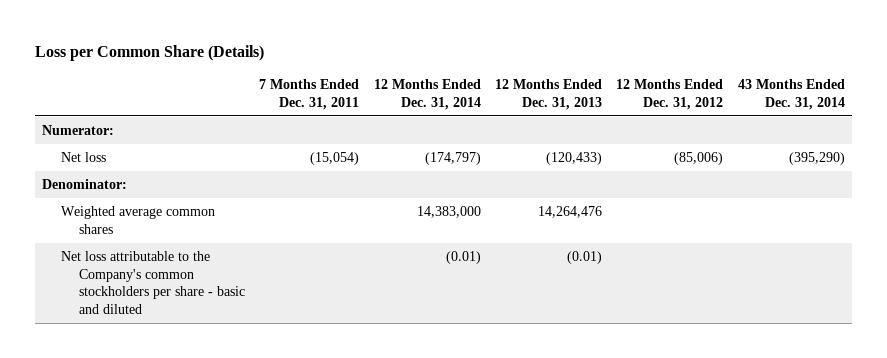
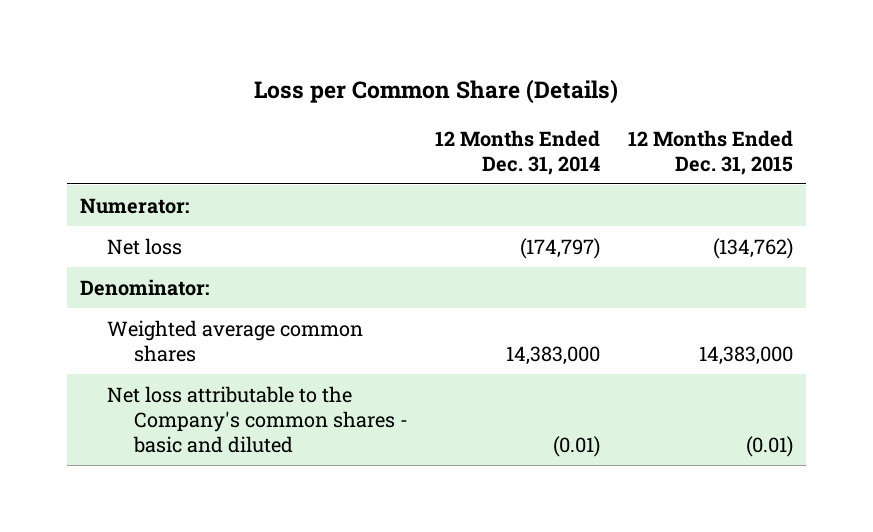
- | 7 Months Ended Dec. 31, 2011 | 12 Months Ended Dec. 31, 2014 | 12 Months Ended Dec. 31, 2013 | 12 Months Ended Dec. 31, 2012 | 43 Months Ended Dec. 31, 2014
+ | 12 Months Ended Dec. 31, 2014 | 12 Months Ended Dec. 31, 2015
- Net loss attributable to the Company's common stockholders per share - basic and diluted | | (0.01) | (0.01) | |
+ Net loss attributable to the Company's common shares - basic and diluted | (0.01) | (0.01)

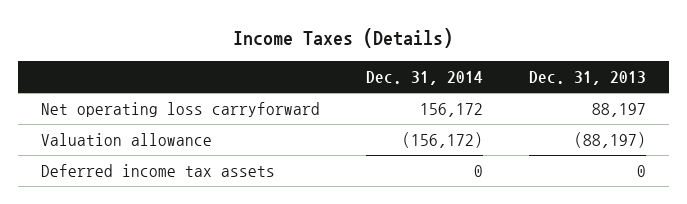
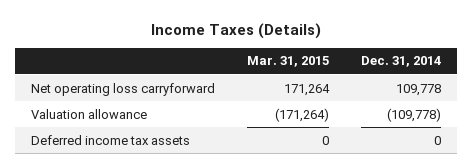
- | Dec. 31, 2014 | Dec. 31, 2013
+ | Mar. 31, 2015 | Dec. 31, 2014
- Net operating loss carryforward | 156,172 | 88,197
- Valuation allowance | (156,172) | (88,197)
+ Net operating loss carryforward | 171,264 | 109,778
+ Valuation allowance | (171,264) | (109,778)

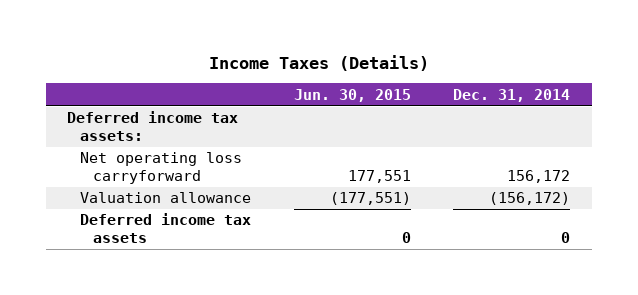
- | Mar. 31, 2015 | Dec. 31, 2014
+ | Jun. 30, 2015 | Dec. 31, 2014
- Net operating loss carryforward | 171,264 | 109,778
- Valuation allowance | (171,264) | (109,778)
+ Deferred income tax assets:
+ Net operating loss carryforward | 177,551 | 156,172
+ Valuation allowance | (177,551) | (156,172)

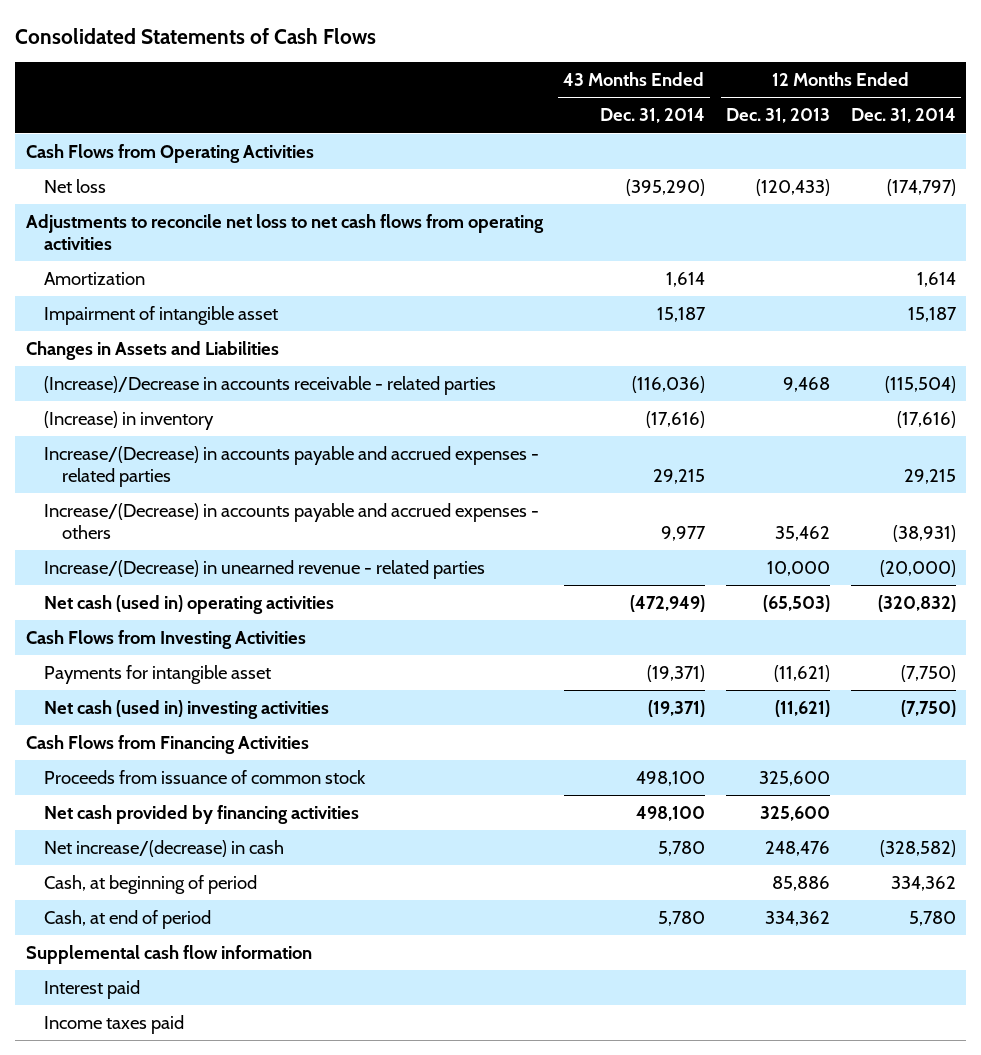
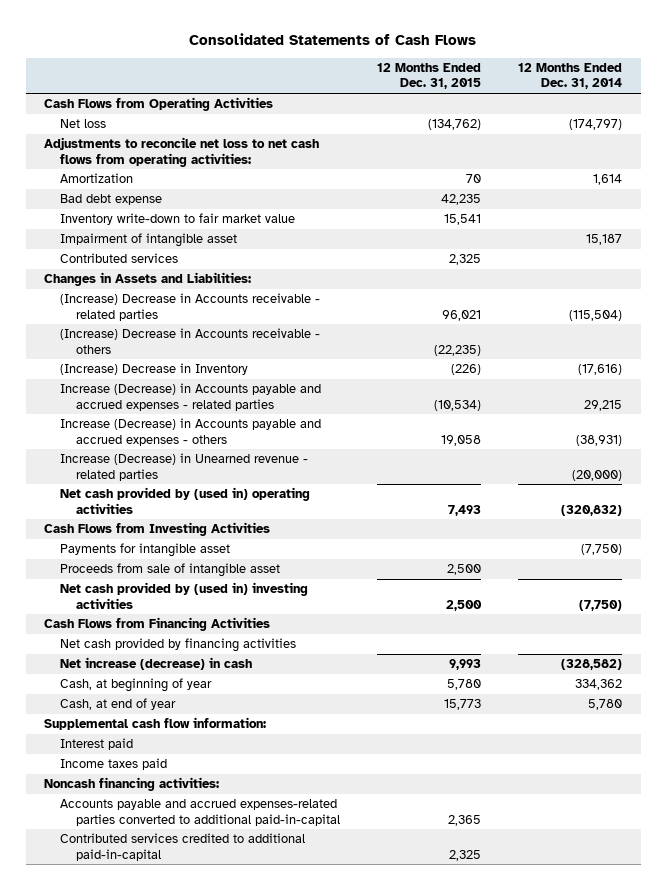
- | 43 Months Ended Dec. 31, 2014 | 12 Months Ended Dec. 31, 2013 | 12 Months Ended Dec. 31, 2014
+ | 12 Months Ended Dec. 31, 2015 | 12 Months Ended Dec. 31, 2014
- Adjustments to reconcile net loss to net cash flows from operating activities
+ Adjustments to reconcile net loss to net cash flows from operating activities:
+ Bad debt expense | 42,235 |
+ Inventory write-down to fair market value | 15,541 |
- Changes in Assets and Liabilities
- (Increase)/Decrease in accounts receivable - related parties | (116,036) | 9,468 | (115,504)
- (Increase) in inventory | (17,616) | | (17,616)
- Increase/(Decrease) in accounts payable and accrued expenses - related parties | 29,215 | | 29,215
- Increase/(Decrease) in accounts payable and accrued expenses - others | 9,977 | 35,462 | (38,931)
- Increase/(Decrease) in unearned revenue - related parties | | 10,000 | (20,000)
- Net cash (used in) operating activities | (472,949) | (65,503) | (320,832)
+ Contributed services | 2,325 |
+ Changes in Assets and Liabilities:
+ (Increase) Decrease in Accounts receivable - related parties | 96,021 | (115,504)
+ (Increase) Decrease in Accounts receivable - others | (22,235) |
+ (Increase) Decrease in Inventory | (226) | (17,616)
+ Increase (Decrease) in Accounts payable and accrued expenses - related parties | (10,534) | 29,215
+ Increase (Decrease) in Accounts payable and accrued expenses - others | 19,058 | (38,931)
+ Increase (Decrease) in Unearned revenue - related parties | | (20,000)
+ Net cash provided by (used in) operating activities | 7,493 | (320,832)
- Net cash (used in) investing activities | (19,371) | (11,621) | (7,750)
+ Proceeds from sale of intangible asset | 2,500 |
+ Net cash provided by (used in) investing activities | 2,500 | (7,750)
- Proceeds from issuance of common stock | 498,100 | 325,600 |
- Net increase/(decrease) in cash | 5,780 | 248,476 | (328,582)
- Cash, at beginning of period | | 85,886 | 334,362
- Cash, at end of period | 5,780 | 334,362 | 5,780
- Supplemental cash flow information
+ Net increase (decrease) in cash | 9,993 | (328,582)
+ Cash, at beginning of year | 5,780 | 334,362
+ Cash, at end of year | 15,773 | 5,780
+ Supplemental cash flow information:
+ Noncash financing activities:
+ Accounts payable and accrued expenses-related parties converted to additional paid-in-capital | 2,365 |
+ Contributed services credited to additional paid-in-capital | 2,325 |

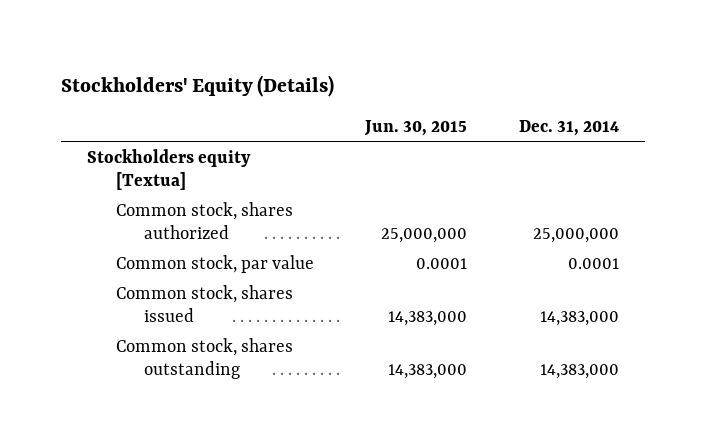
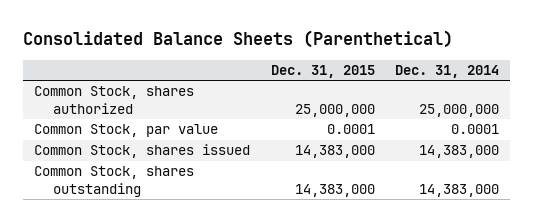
- Stockholders' Equity (Details)
+ Consolidated Balance Sheets (Parenthetical)
- | Jun. 30, 2015 | Dec. 31, 2014
+ | Dec. 31, 2015 | Dec. 31, 2014
- Stockholders equity [Textua]
- Common stock, shares authorized | 25,000,000 | 25,000,000
- Common stock, par value | 0.0001 | 0.0001
- Common stock, shares issued | 14,383,000 | 14,383,000
- Common stock, shares outstanding | 14,383,000 | 14,383,000
+ Common Stock, shares authorized | 25,000,000 | 25,000,000
+ Common Stock, par value | 0.0001 | 0.0001
+ Common Stock, shares issued | 14,383,000 | 14,383,000
+ Common Stock, shares outstanding | 14,383,000 | 14,383,000

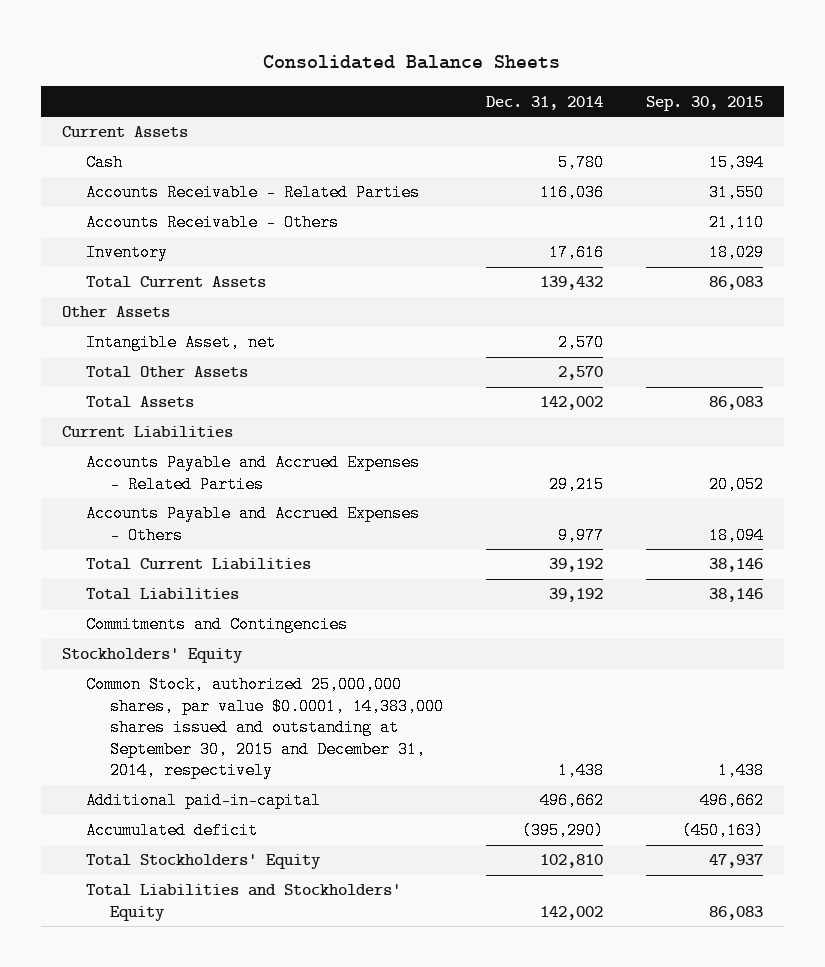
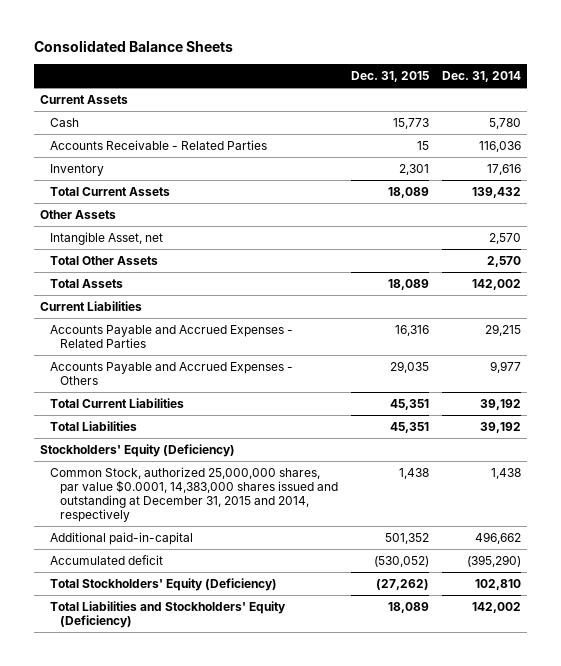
- | Dec. 31, 2014 | Sep. 30, 2015
+ | Dec. 31, 2015 | Dec. 31, 2014
- Accounts Receivable - Others | | 21,110
- Commitments and Contingencies
- Stockholders' Equity
- Common Stock, authorized 25,000,000 shares, par value $0.0001, 14,383,000 shares issued and outstanding at September 30, 2015 and December 31, 2014, respectively | 1,438 | 1,438
+ Stockholders' Equity (Deficiency)
+ Common Stock, authorized 25,000,000 shares, par value $0.0001, 14,383,000 shares issued and outstanding at December 31, 2015 and 2014, respectively | 1,438 | 1,438
- Total Stockholders' Equity | 102,810 | 47,937
- Total Liabilities and Stockholders' Equity | 142,002 | 86,083
+ Total Stockholders' Equity (Deficiency) | (27,262) | 102,810
+ Total Liabilities and Stockholders' Equity (Deficiency) | 18,089 | 142,002

